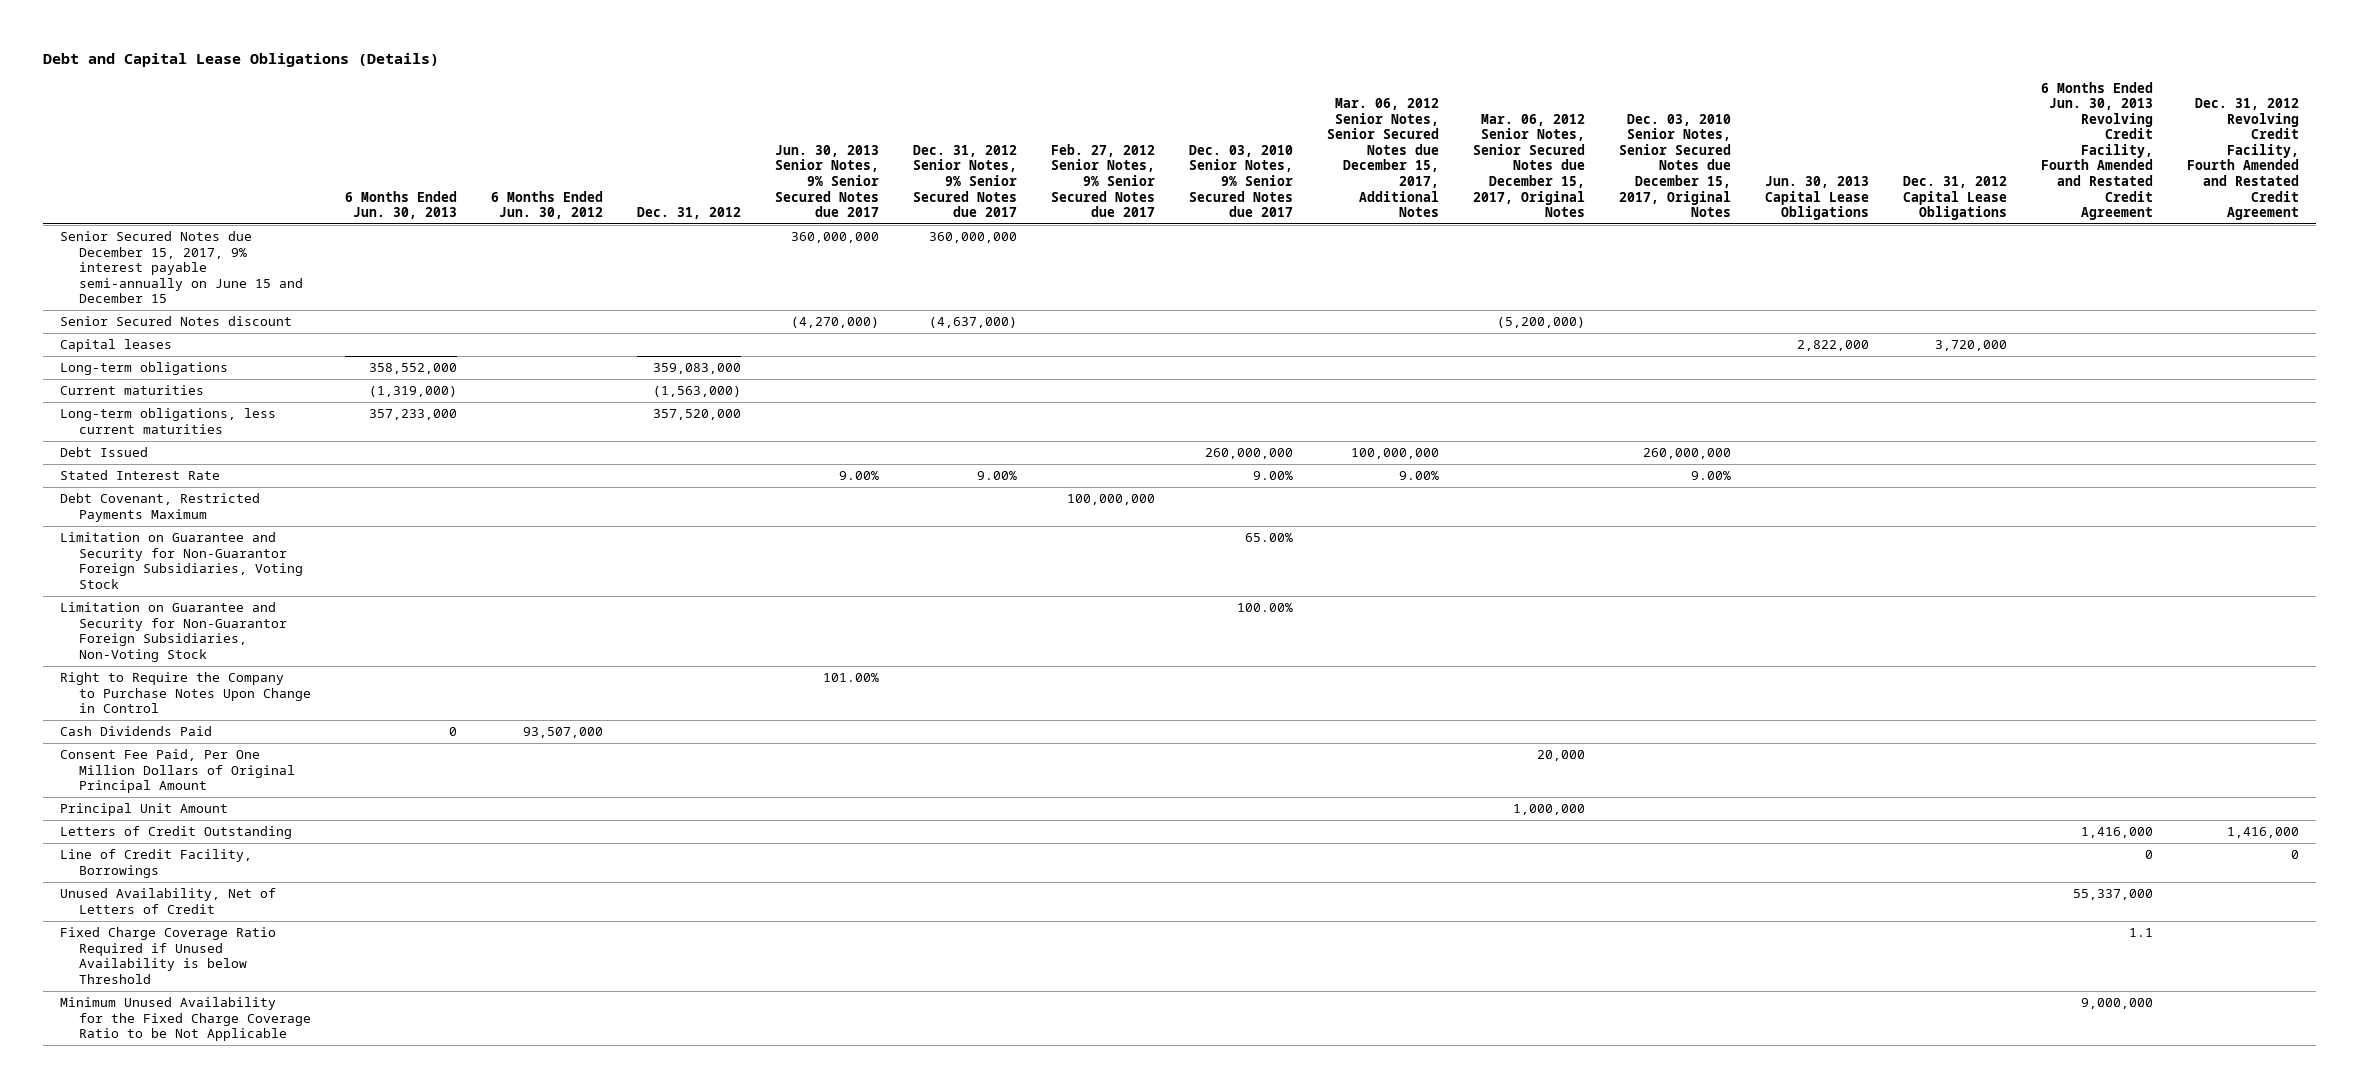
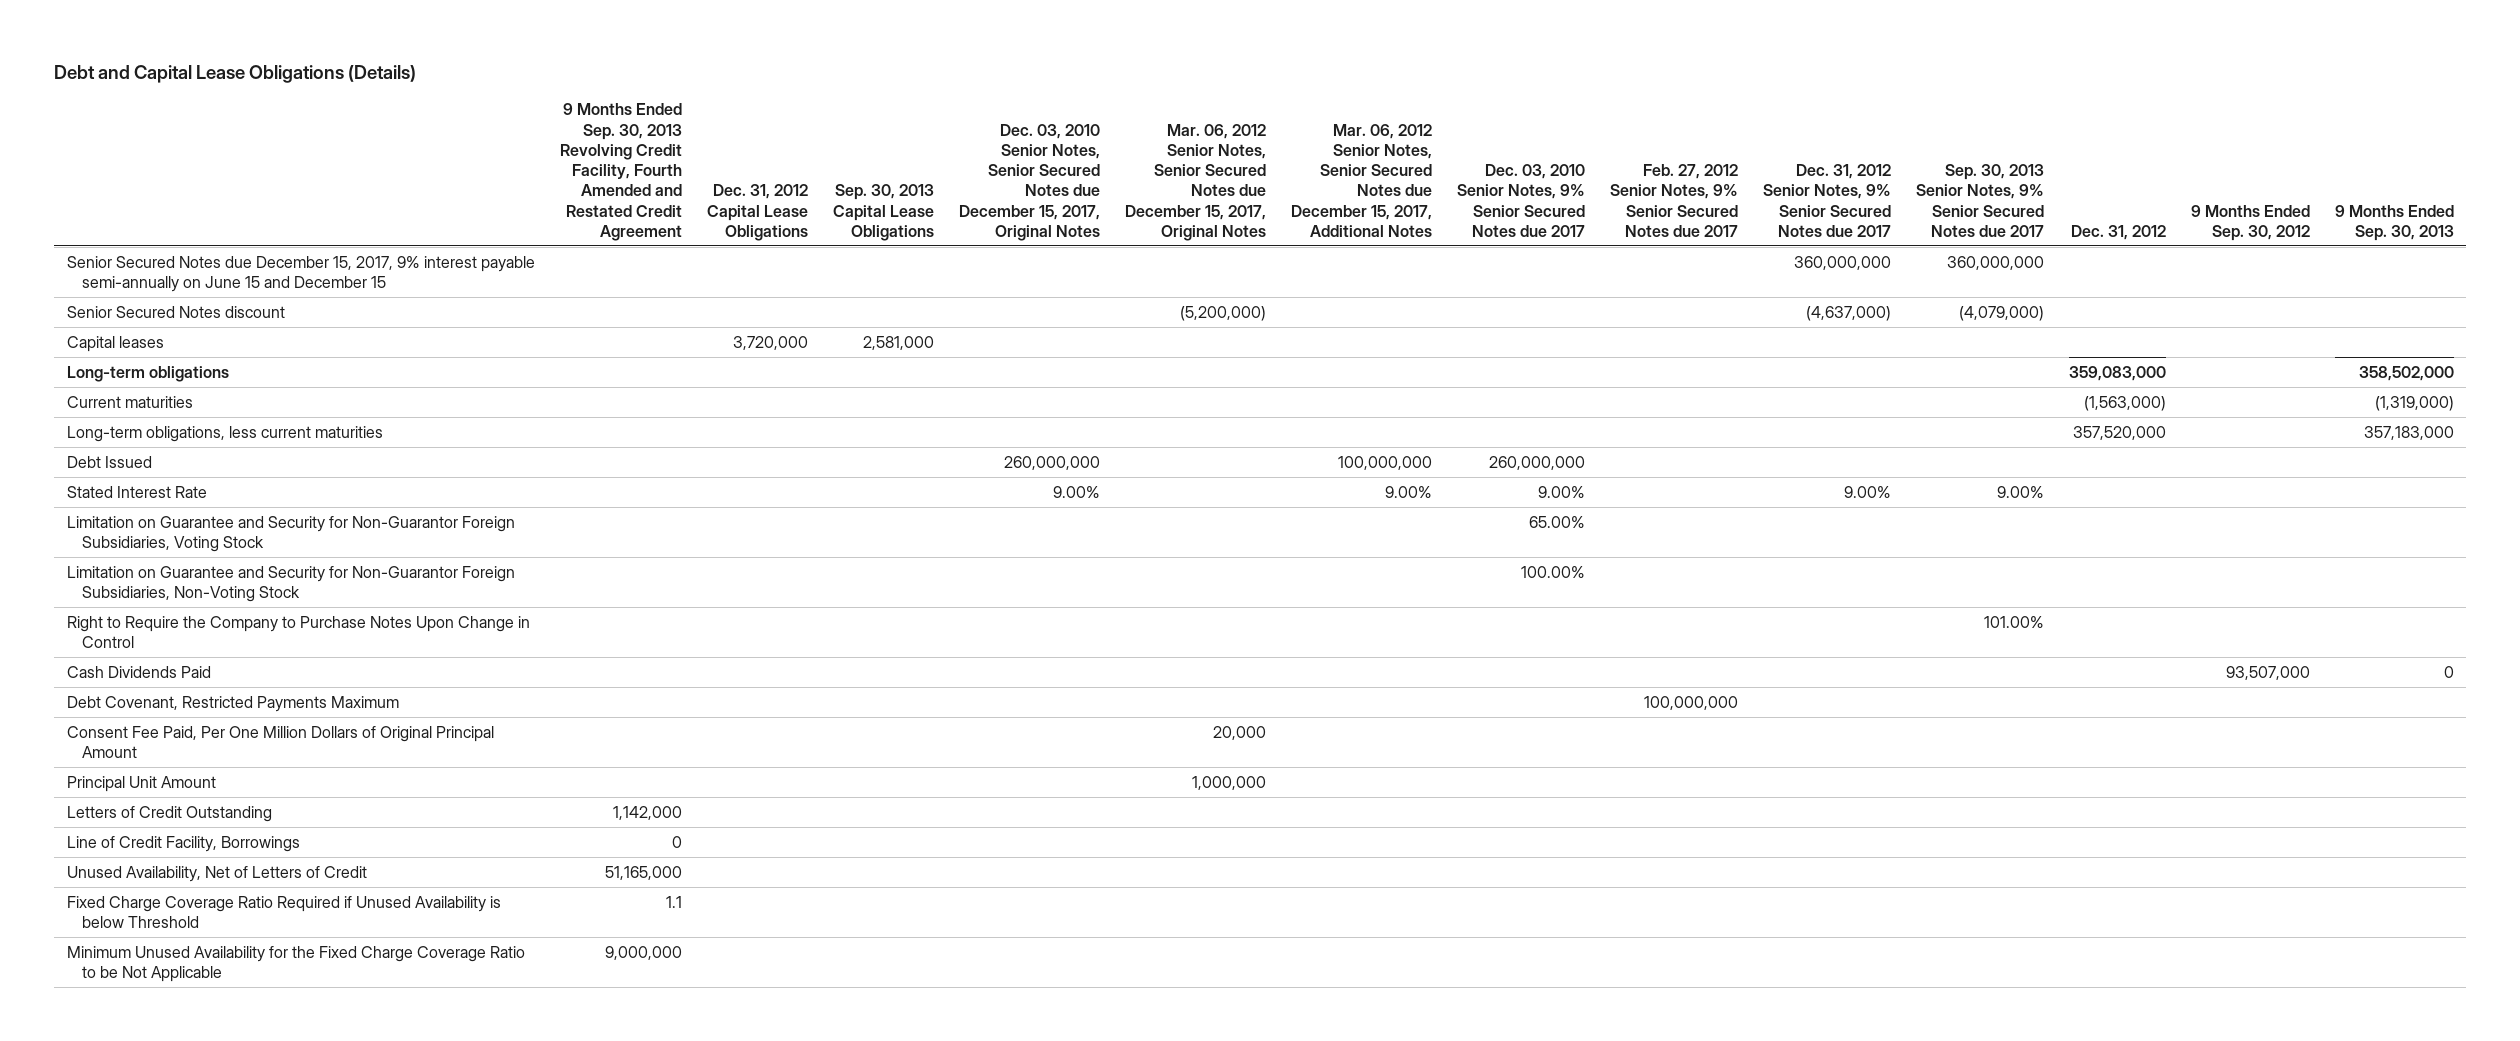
- | 6 Months Ended Jun. 30, 2013 | 6 Months Ended Jun. 30, 2012 | Dec. 31, 2012 | Jun. 30, 2013 Senior Notes, 9% Senior Secured Notes due 2017 | Dec. 31, 2012 Senior Notes, 9% Senior Secured Notes due 2017 | Feb. 27, 2012 Senior Notes, 9% Senior Secured Notes due 2017 | Dec. 03, 2010 Senior Notes, 9% Senior Secured Notes due 2017 | Mar. 06, 2012 Senior Notes, Senior Secured Notes due December 15, 2017, Additional Notes | Mar. 06, 2012 Senior Notes, Senior Secured Notes due December 15, 2017, Original Notes | Dec. 03, 2010 Senior Notes, Senior Secured Notes due December 15, 2017, Original Notes | Jun. 30, 2013 Capital Lease Obligations | Dec. 31, 2012 Capital Lease Obligations | 6 Months Ended Jun. 30, 2013 Revolving Credit Facility, Fourth Amended and Restated Credit Agreement | Dec. 31, 2012 Revolving Credit Facility, Fourth Amended and Restated Credit Agreement
+ | 9 Months Ended Sep. 30, 2013 Revolving Credit Facility, Fourth Amended and Restated Credit Agreement | Dec. 31, 2012 Capital Lease Obligations | Sep. 30, 2013 Capital Lease Obligations | Dec. 03, 2010 Senior Notes, Senior Secured Notes due December 15, 2017, Original Notes | Mar. 06, 2012 Senior Notes, Senior Secured Notes due December 15, 2017, Original Notes | Mar. 06, 2012 Senior Notes, Senior Secured Notes due December 15, 2017, Additional Notes | Dec. 03, 2010 Senior Notes, 9% Senior Secured Notes due 2017 | Feb. 27, 2012 Senior Notes, 9% Senior Secured Notes due 2017 | Dec. 31, 2012 Senior Notes, 9% Senior Secured Notes due 2017 | Sep. 30, 2013 Senior Notes, 9% Senior Secured Notes due 2017 | Dec. 31, 2012 | 9 Months Ended Sep. 30, 2012 | 9 Months Ended Sep. 30, 2013
moved down: Debt Covenant, Restricted Payments Maximum | | | | | | | | 100,000,000 | | | | |

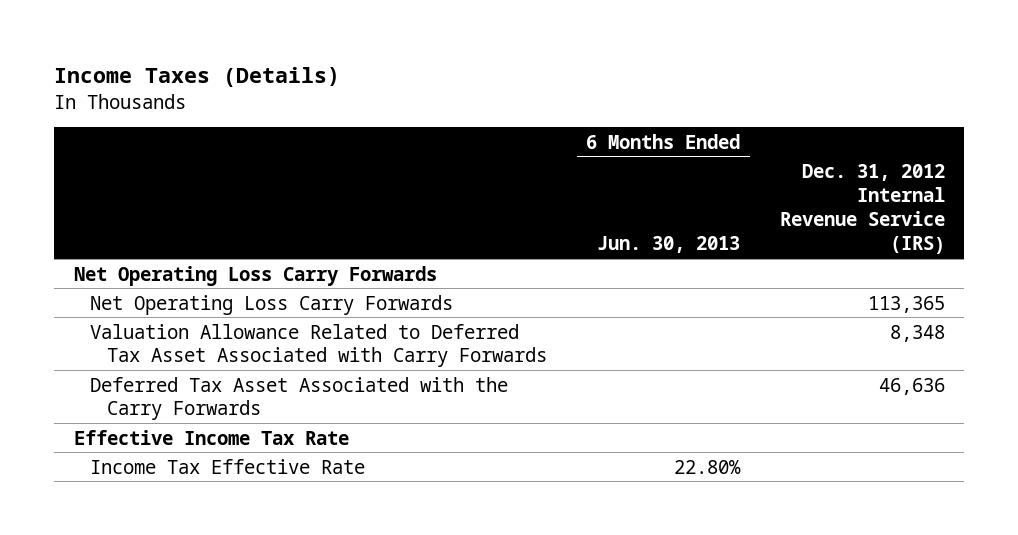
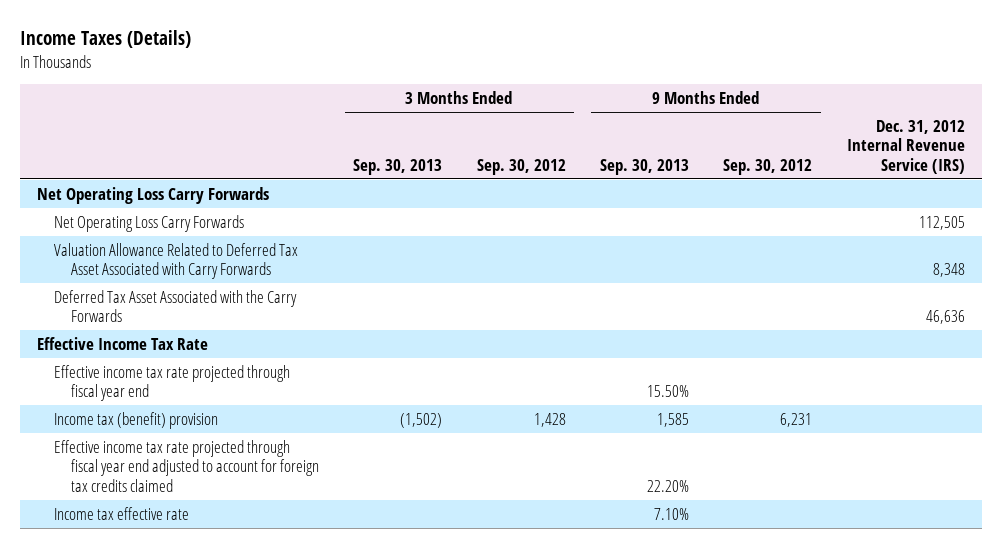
- | 6 Months Ended Jun. 30, 2013 | Dec. 31, 2012 Internal Revenue Service (IRS)
+ | 3 Months Ended Sep. 30, 2013 | 3 Months Ended Sep. 30, 2012 | 9 Months Ended Sep. 30, 2013 | 9 Months Ended Sep. 30, 2012 | Dec. 31, 2012 Internal Revenue Service (IRS)
- Net Operating Loss Carry Forwards | | 113,365
+ Net Operating Loss Carry Forwards | | | | | 112,505
- Income Tax Effective Rate | 22.80% |
+ Effective income tax rate projected through fiscal year end | | | 15.50% | |
+ Income tax (benefit) provision | (1,502) | 1,428 | 1,585 | 6,231 |
+ Effective income tax rate projected through fiscal year end adjusted to account for foreign tax credits claimed | | | 22.20% | |
+ Income tax effective rate | | | 7.10% | |

